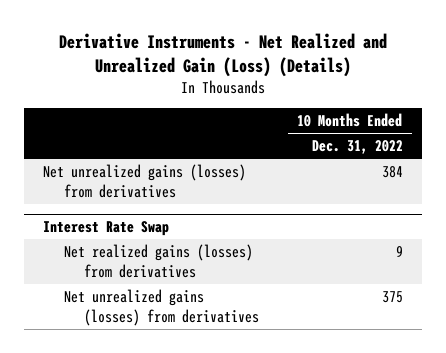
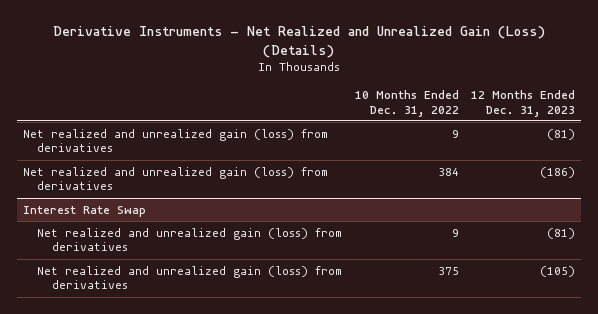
- | 10 Months Ended Dec. 31, 2022
+ | 10 Months Ended Dec. 31, 2022 | 12 Months Ended Dec. 31, 2023
- Net unrealized gains (losses) from derivatives | 384
+ Net realized and unrealized gain (loss) from derivatives | 9 | (81)
+ Net realized and unrealized gain (loss) from derivatives | 384 | (186)
@ Interest Rate Swap
- Net realized gains (losses) from derivatives | 9
- Net unrealized gains (losses) from derivatives | 375
+ Net realized and unrealized gain (loss) from derivatives | 9 | (81)
+ Net realized and unrealized gain (loss) from derivatives | 375 | (105)

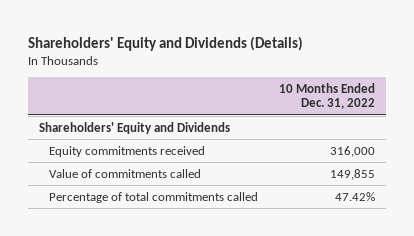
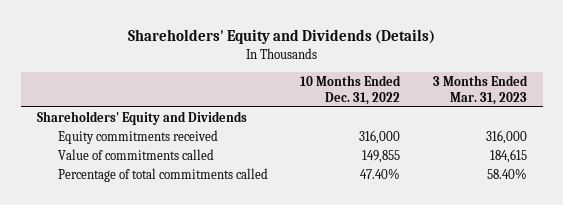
- | 10 Months Ended Dec. 31, 2022
+ | 10 Months Ended Dec. 31, 2022 | 3 Months Ended Mar. 31, 2023
- Percentage of total commitments called | 47.42%
+ Percentage of total commitments called | 47.40% | 58.40%

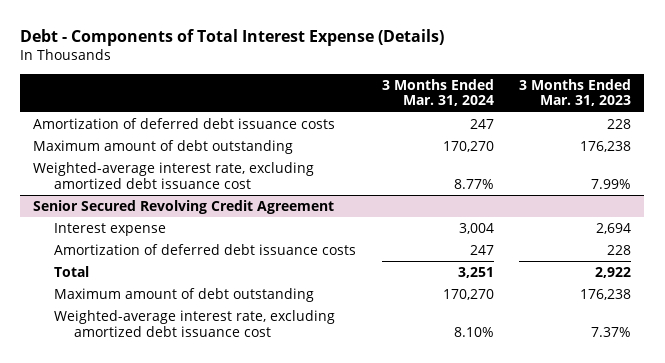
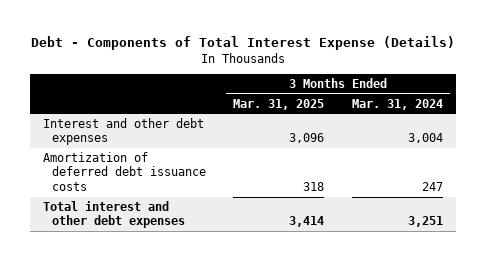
- | 3 Months Ended Mar. 31, 2024 | 3 Months Ended Mar. 31, 2023
+ | 3 Months Ended Mar. 31, 2025 | 3 Months Ended Mar. 31, 2024
- Amortization of deferred debt issuance costs | 247 | 228
- Maximum amount of debt outstanding | 170,270 | 176,238
- Weighted-average interest rate, excluding amortized debt issuance cost | 8.77% | 7.99%
- Senior Secured Revolving Credit Agreement
- Interest expense | 3,004 | 2,694
+ Interest and other debt expenses | 3,096 | 3,004
- Total | 3,251 | 2,922
- Maximum amount of debt outstanding | 170,270 | 176,238
- Weighted-average interest rate, excluding amortized debt issuance cost | 8.10% | 7.37%
+ Total interest and other debt expenses | 3,414 | 3,251

